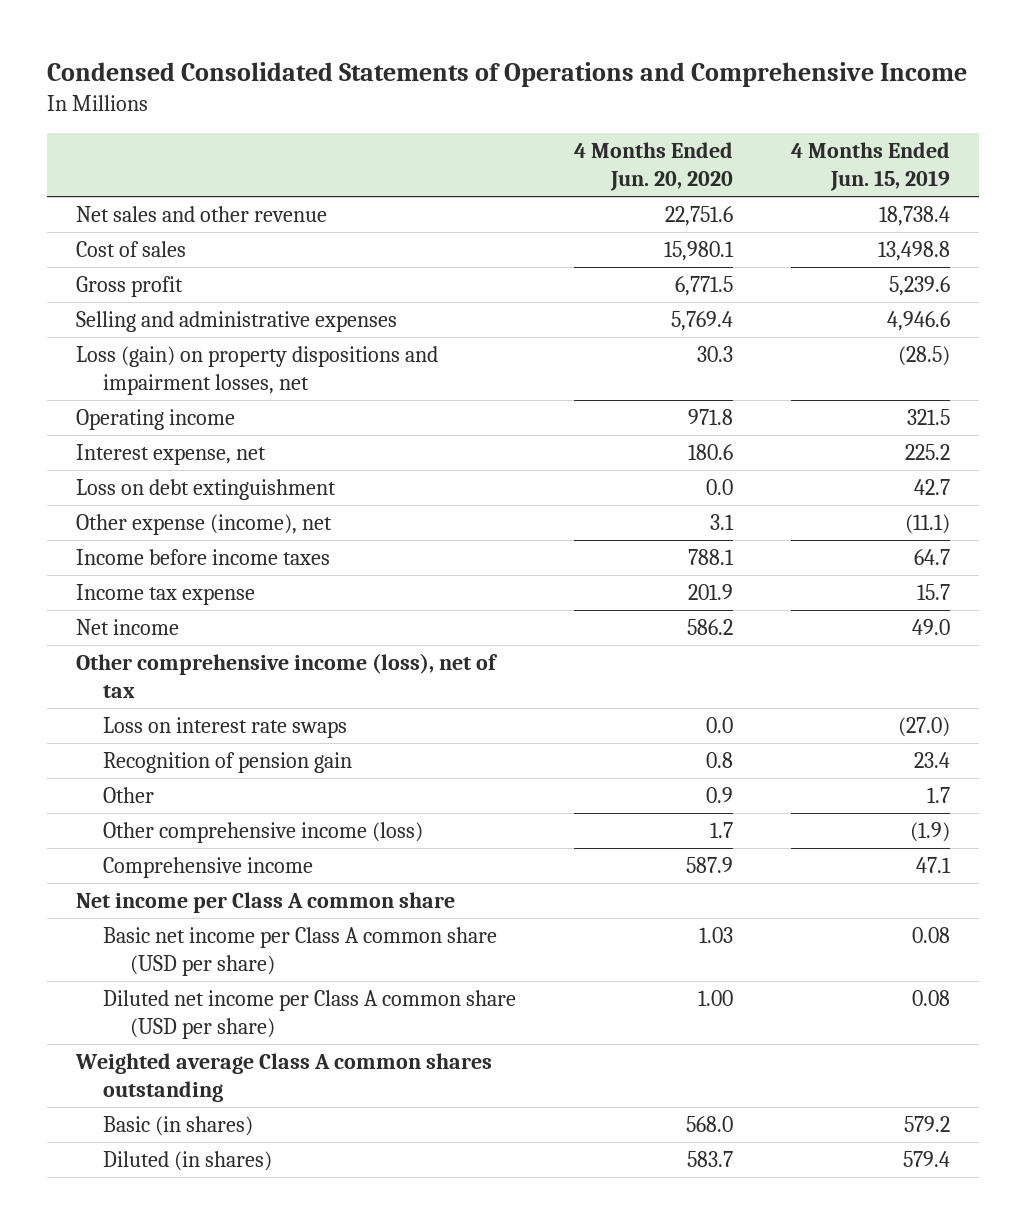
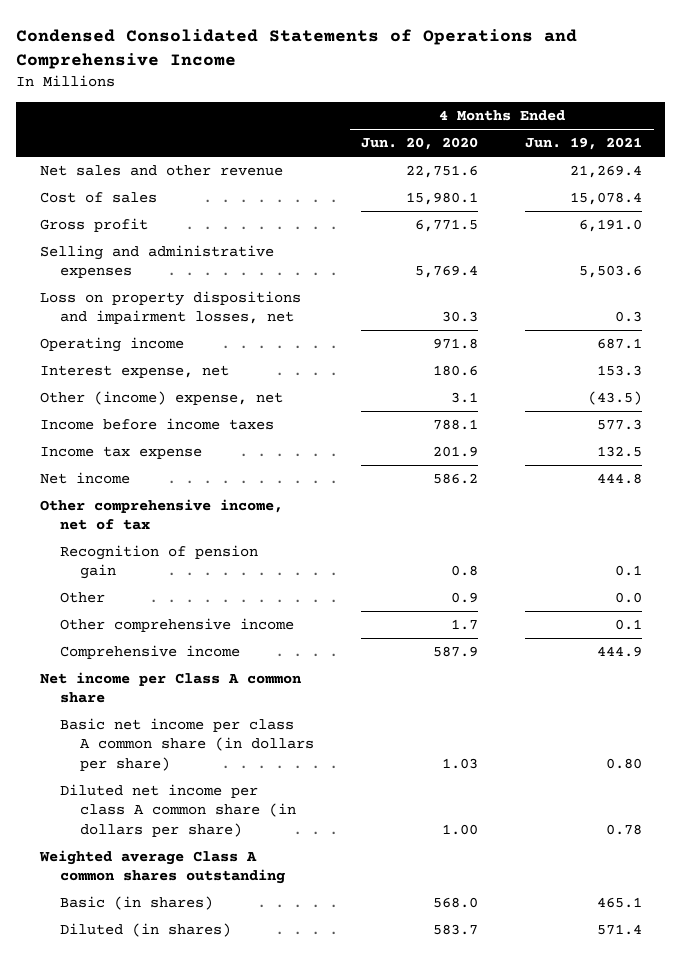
- | 4 Months Ended Jun. 20, 2020 | 4 Months Ended Jun. 15, 2019
+ | 4 Months Ended Jun. 20, 2020 | 4 Months Ended Jun. 19, 2021
- Loss (gain) on property dispositions and impairment losses, net | 30.3 | (28.5)
+ Loss on property dispositions and impairment losses, net | 30.3 | 0.3
- Loss on debt extinguishment | 0.0 | 42.7
- Other expense (income), net | 3.1 | (11.1)
+ Other (income) expense, net | 3.1 | (43.5)
- Other comprehensive income (loss), net of tax
- Loss on interest rate swaps | 0.0 | (27.0)
+ Other comprehensive income, net of tax
- Other comprehensive income (loss) | 1.7 | (1.9)
+ Other comprehensive income | 1.7 | 0.1
- Basic net income per Class A common share (USD per share) | 1.03 | 0.08
- Diluted net income per Class A common share (USD per share) | 1.00 | 0.08
+ Basic net income per class A common share (in dollars per share) | 1.03 | 0.80
+ Diluted net income per class A common share (in dollars per share) | 1.00 | 0.78

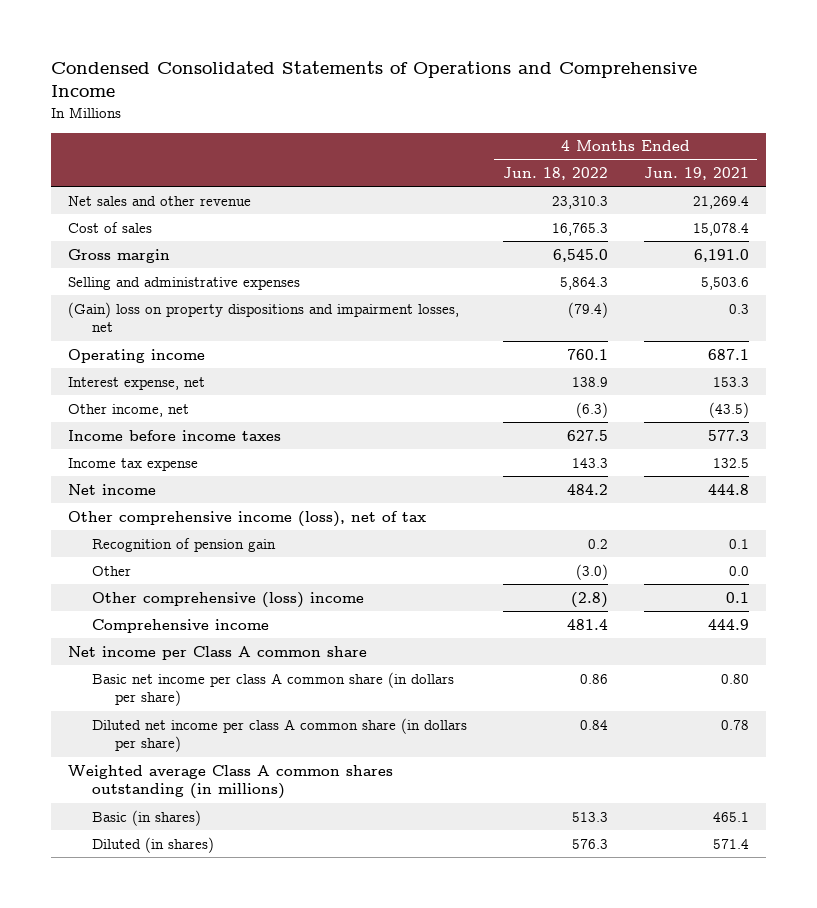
- | 4 Months Ended Jun. 20, 2020 | 4 Months Ended Jun. 19, 2021
+ | 4 Months Ended Jun. 18, 2022 | 4 Months Ended Jun. 19, 2021
- Gross profit | 6,771.5 | 6,191.0
+ Gross margin | 6,545.0 | 6,191.0
- Loss on property dispositions and impairment losses, net | 30.3 | 0.3
+ (Gain) loss on property dispositions and impairment losses, net | (79.4) | 0.3
- Other (income) expense, net | 3.1 | (43.5)
+ Other income, net | (6.3) | (43.5)
- Other comprehensive income, net of tax
+ Other comprehensive income (loss), net of tax
- Other comprehensive income | 1.7 | 0.1
+ Other comprehensive (loss) income | (2.8) | 0.1
- Weighted average Class A common shares outstanding
+ Weighted average Class A common shares outstanding (in millions)

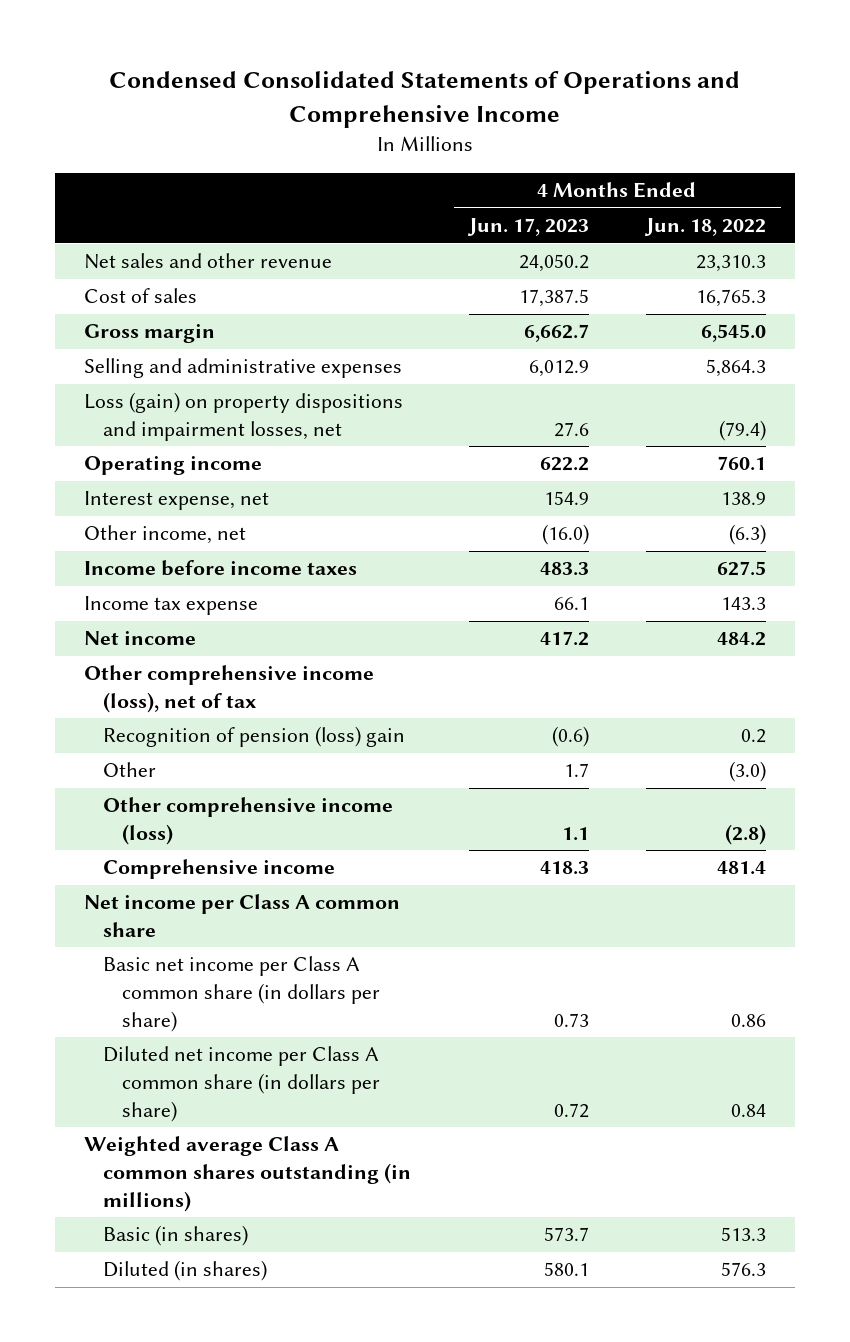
- | 4 Months Ended Jun. 18, 2022 | 4 Months Ended Jun. 19, 2021
+ | 4 Months Ended Jun. 17, 2023 | 4 Months Ended Jun. 18, 2022
- (Gain) loss on property dispositions and impairment losses, net | (79.4) | 0.3
+ Loss (gain) on property dispositions and impairment losses, net | 27.6 | (79.4)
- Recognition of pension gain | 0.2 | 0.1
+ Recognition of pension (loss) gain | (0.6) | 0.2
- Other comprehensive (loss) income | (2.8) | 0.1
+ Other comprehensive income (loss) | 1.1 | (2.8)
- Basic net income per class A common share (in dollars per share) | 0.86 | 0.80
- Diluted net income per class A common share (in dollars per share) | 0.84 | 0.78
+ Basic net income per Class A common share (in dollars per share) | 0.73 | 0.86
+ Diluted net income per Class A common share (in dollars per share) | 0.72 | 0.84

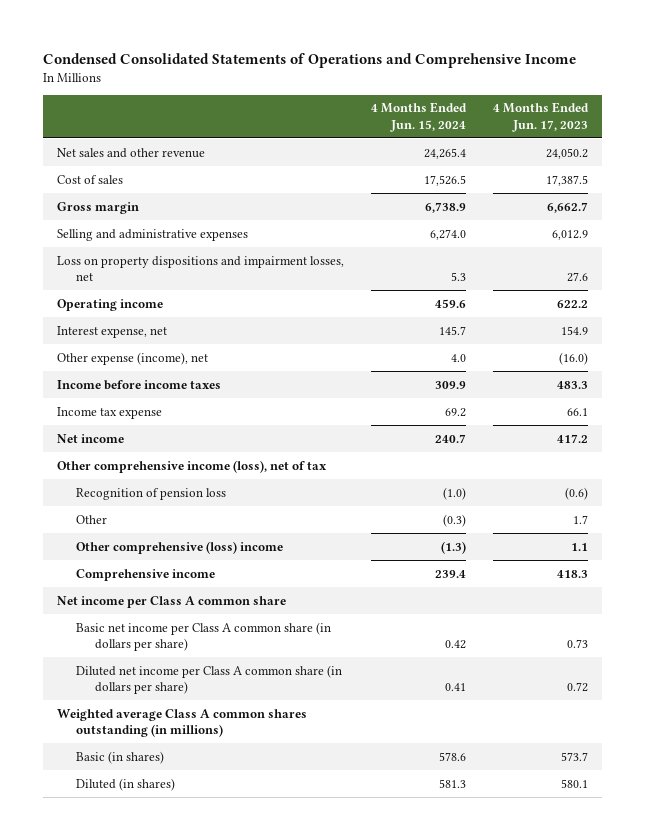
- | 4 Months Ended Jun. 17, 2023 | 4 Months Ended Jun. 18, 2022
+ | 4 Months Ended Jun. 15, 2024 | 4 Months Ended Jun. 17, 2023
- Loss (gain) on property dispositions and impairment losses, net | 27.6 | (79.4)
+ Loss on property dispositions and impairment losses, net | 5.3 | 27.6
- Other income, net | (16.0) | (6.3)
+ Other expense (income), net | 4.0 | (16.0)
- Recognition of pension (loss) gain | (0.6) | 0.2
+ Recognition of pension loss | (1.0) | (0.6)
- Other comprehensive income (loss) | 1.1 | (2.8)
+ Other comprehensive (loss) income | (1.3) | 1.1

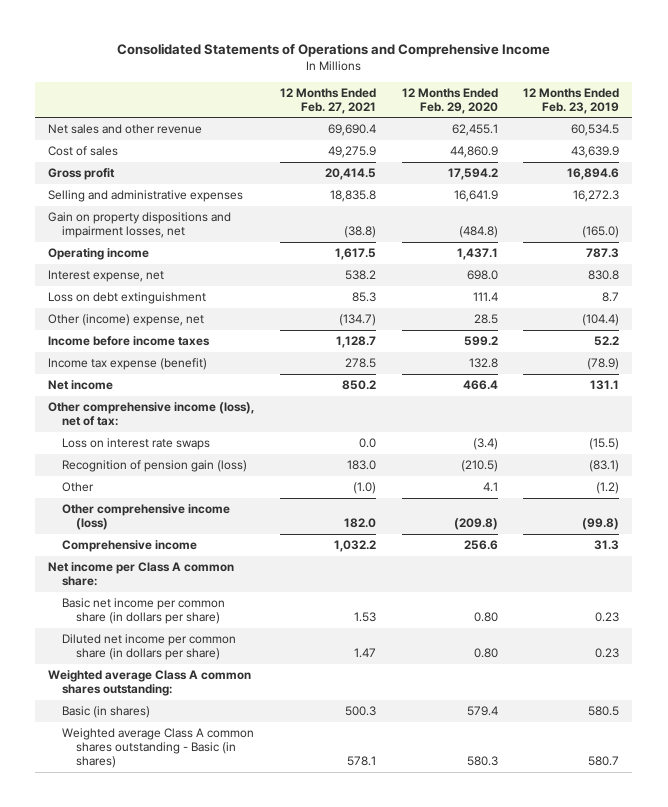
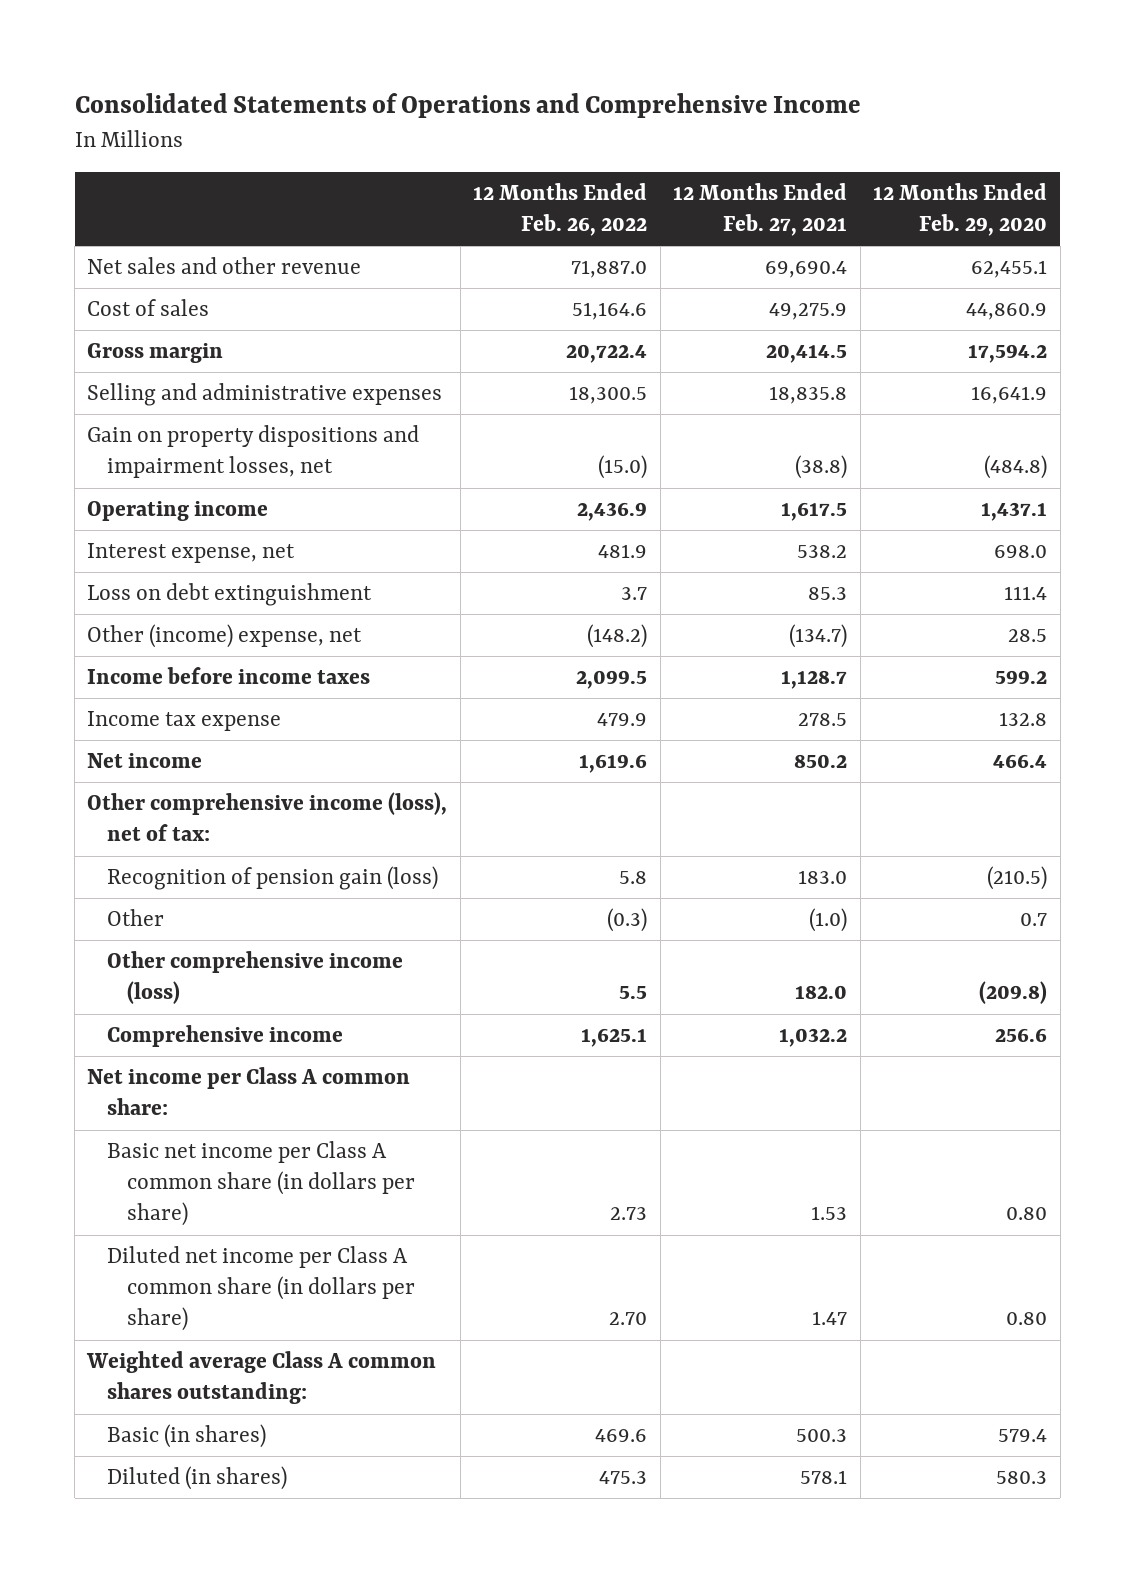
- | 12 Months Ended Feb. 27, 2021 | 12 Months Ended Feb. 29, 2020 | 12 Months Ended Feb. 23, 2019
+ | 12 Months Ended Feb. 26, 2022 | 12 Months Ended Feb. 27, 2021 | 12 Months Ended Feb. 29, 2020
- Gross profit | 20,414.5 | 17,594.2 | 16,894.6
+ Gross margin | 20,722.4 | 20,414.5 | 17,594.2
- Income tax expense (benefit) | 278.5 | 132.8 | (78.9)
+ Income tax expense | 479.9 | 278.5 | 132.8
- Loss on interest rate swaps | 0.0 | (3.4) | (15.5)
- Other | (1.0) | 4.1 | (1.2)
+ Other | (0.3) | (1.0) | 0.7
- Basic net income per common share (in dollars per share) | 1.53 | 0.80 | 0.23
- Diluted net income per common share (in dollars per share) | 1.47 | 0.80 | 0.23
+ Basic net income per Class A common share (in dollars per share) | 2.73 | 1.53 | 0.80
+ Diluted net income per Class A common share (in dollars per share) | 2.70 | 1.47 | 0.80
- Weighted average Class A common shares outstanding - Basic (in shares) | 578.1 | 580.3 | 580.7
+ Diluted (in shares) | 475.3 | 578.1 | 580.3

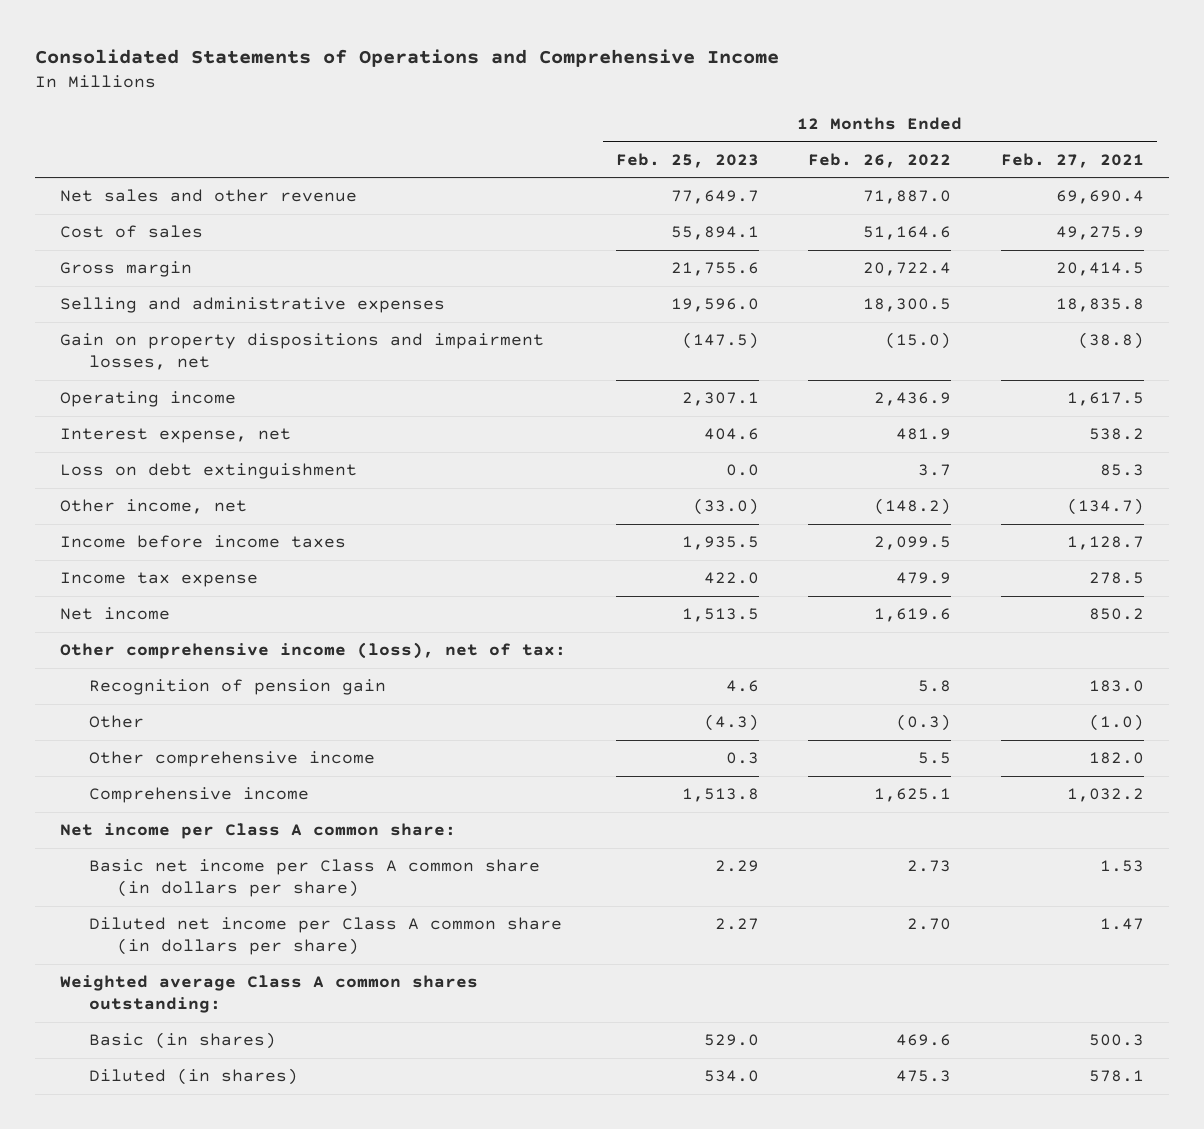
- | 12 Months Ended Feb. 26, 2022 | 12 Months Ended Feb. 27, 2021 | 12 Months Ended Feb. 29, 2020
+ | 12 Months Ended Feb. 25, 2023 | 12 Months Ended Feb. 26, 2022 | 12 Months Ended Feb. 27, 2021
- Other (income) expense, net | (148.2) | (134.7) | 28.5
+ Other income, net | (33.0) | (148.2) | (134.7)
- Recognition of pension gain (loss) | 5.8 | 183.0 | (210.5)
+ Recognition of pension gain | 4.6 | 5.8 | 183.0
- Other comprehensive income (loss) | 5.5 | 182.0 | (209.8)
+ Other comprehensive income | 0.3 | 5.5 | 182.0

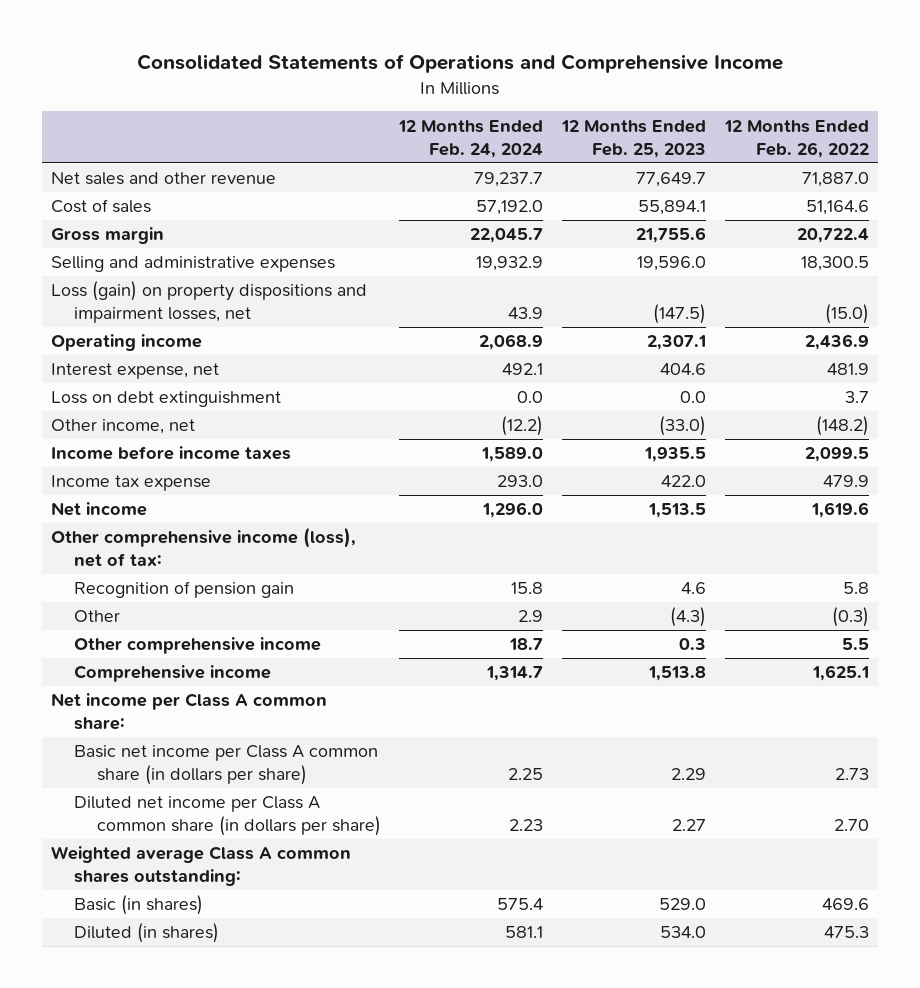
- | 12 Months Ended Feb. 25, 2023 | 12 Months Ended Feb. 26, 2022 | 12 Months Ended Feb. 27, 2021
+ | 12 Months Ended Feb. 24, 2024 | 12 Months Ended Feb. 25, 2023 | 12 Months Ended Feb. 26, 2022
- Gain on property dispositions and impairment losses, net | (147.5) | (15.0) | (38.8)
+ Loss (gain) on property dispositions and impairment losses, net | 43.9 | (147.5) | (15.0)

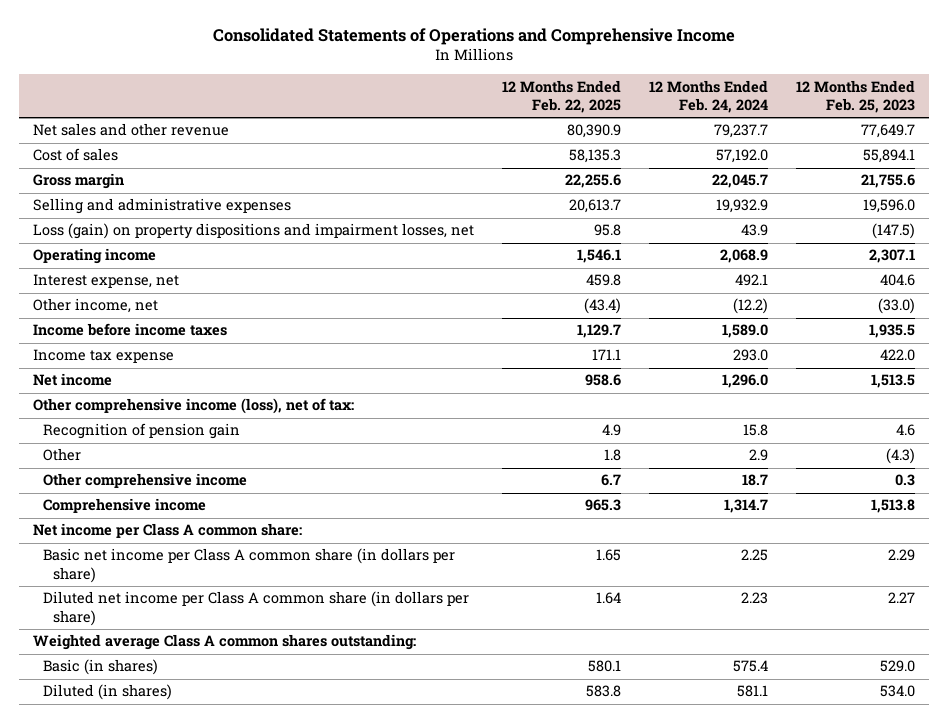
- | 12 Months Ended Feb. 24, 2024 | 12 Months Ended Feb. 25, 2023 | 12 Months Ended Feb. 26, 2022
+ | 12 Months Ended Feb. 22, 2025 | 12 Months Ended Feb. 24, 2024 | 12 Months Ended Feb. 25, 2023
- Loss on debt extinguishment | 0.0 | 0.0 | 3.7

